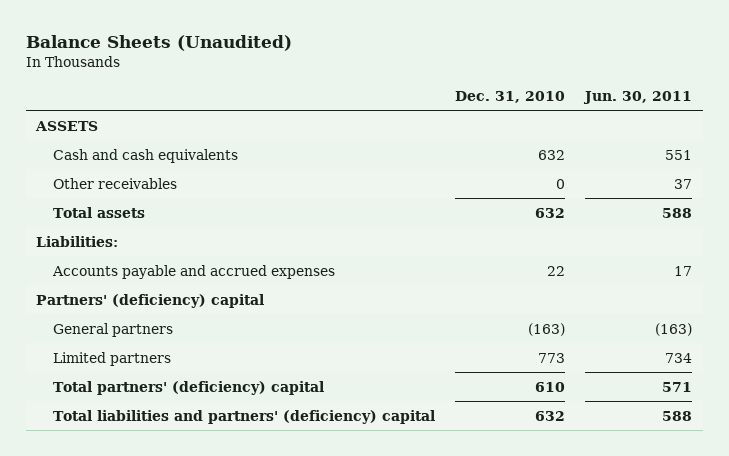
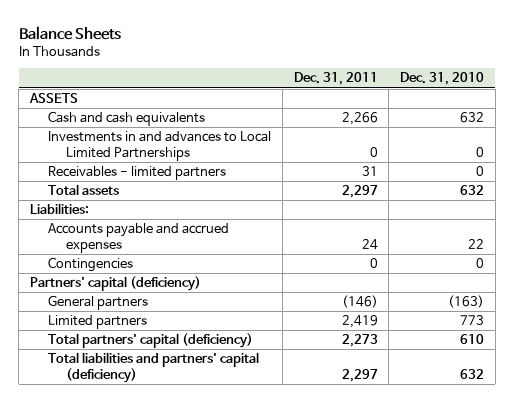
- Balance Sheets (Unaudited)
+ Balance Sheets
- | Dec. 31, 2010 | Jun. 30, 2011
+ | Dec. 31, 2011 | Dec. 31, 2010
- Other receivables | 0 | 37
+ Investments in and advances to Local Limited Partnerships | 0 | 0
+ Receivables - limited partners | 31 | 0
- Partners' (deficiency) capital
+ Contingencies | 0 | 0
+ Partners' capital (deficiency)
- Total partners' (deficiency) capital | 610 | 571
- Total liabilities and partners' (deficiency) capital | 632 | 588
+ Total partners' capital (deficiency) | 2,273 | 610
+ Total liabilities and partners' capital (deficiency) | 2,297 | 632

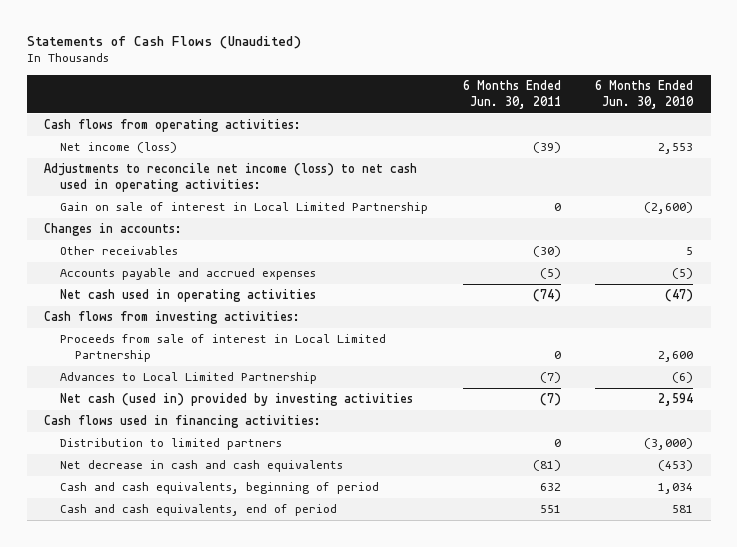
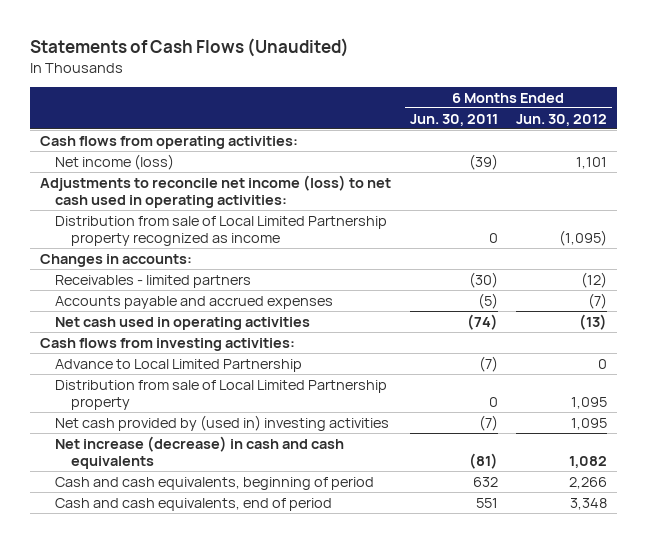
- | 6 Months Ended Jun. 30, 2011 | 6 Months Ended Jun. 30, 2010
+ | 6 Months Ended Jun. 30, 2011 | 6 Months Ended Jun. 30, 2012
- Gain on sale of interest in Local Limited Partnership | 0 | (2,600)
+ Distribution from sale of Local Limited Partnership property recognized as income | 0 | (1,095)
- Other receivables | (30) | 5
+ Receivables - limited partners | (30) | (12)
- Proceeds from sale of interest in Local Limited Partnership | 0 | 2,600
- Advances to Local Limited Partnership | (7) | (6)
- Net cash (used in) provided by investing activities | (7) | 2,594
- Cash flows used in financing activities:
- Distribution to limited partners | 0 | (3,000)
- Net decrease in cash and cash equivalents | (81) | (453)
+ Advance to Local Limited Partnership | (7) | 0
+ Distribution from sale of Local Limited Partnership property | 0 | 1,095
+ Net cash provided by (used in) investing activities | (7) | 1,095
+ Net increase (decrease) in cash and cash equivalents | (81) | 1,082

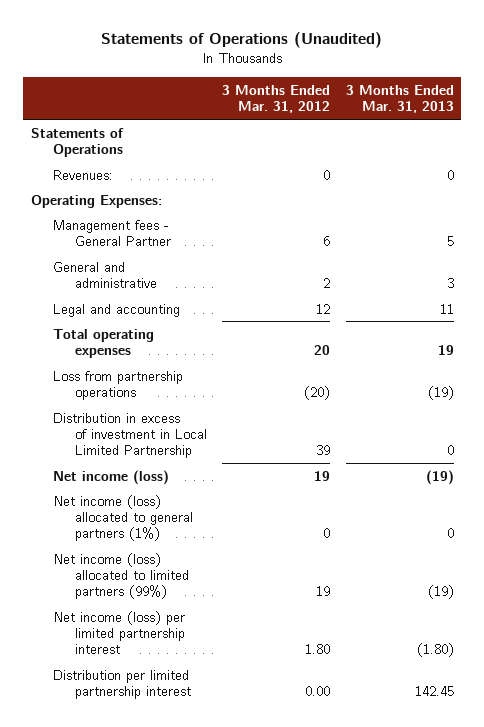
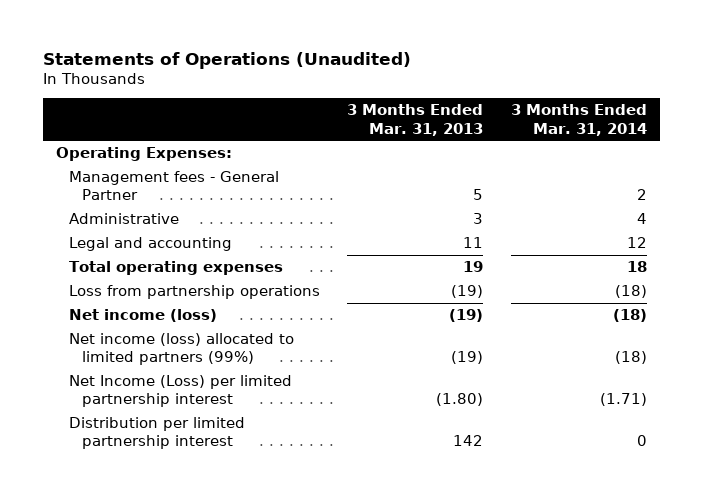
- | 3 Months Ended Mar. 31, 2012 | 3 Months Ended Mar. 31, 2013
+ | 3 Months Ended Mar. 31, 2013 | 3 Months Ended Mar. 31, 2014
- Statements of Operations
- Revenues: | 0 | 0
- General and administrative | 2 | 3
+ Administrative | 3 | 4
- Distribution in excess of investment in Local Limited Partnership | 39 | 0
- Net income (loss) allocated to general partners (1%) | 0 | 0
- Net income (loss) per limited partnership interest | 1.80 | (1.80)
- Distribution per limited partnership interest | 0.00 | 142.45
+ Net Income (Loss) per limited partnership interest | (1.80) | (1.71)
+ Distribution per limited partnership interest | 142 | 0

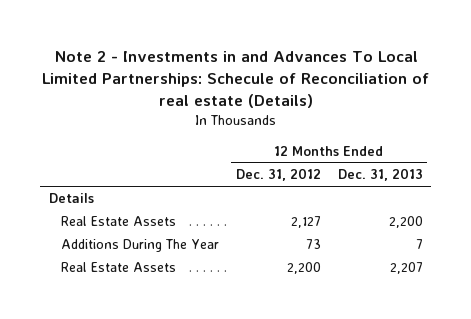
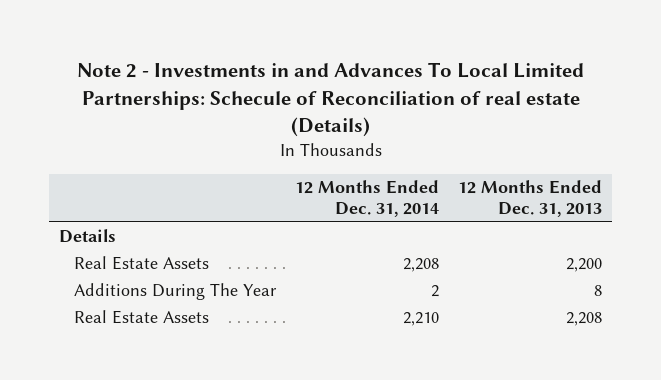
- | 12 Months Ended Dec. 31, 2012 | 12 Months Ended Dec. 31, 2013
+ | 12 Months Ended Dec. 31, 2014 | 12 Months Ended Dec. 31, 2013
- Additions During The Year | 73 | 7
- Real Estate Assets | 2,200 | 2,207
+ Additions During The Year | 2 | 8
+ Real Estate Assets | 2,210 | 2,208

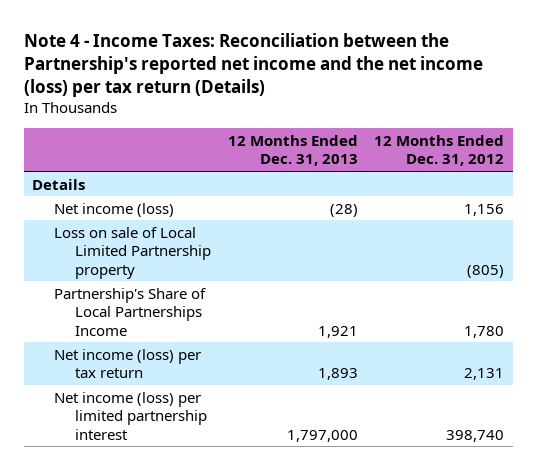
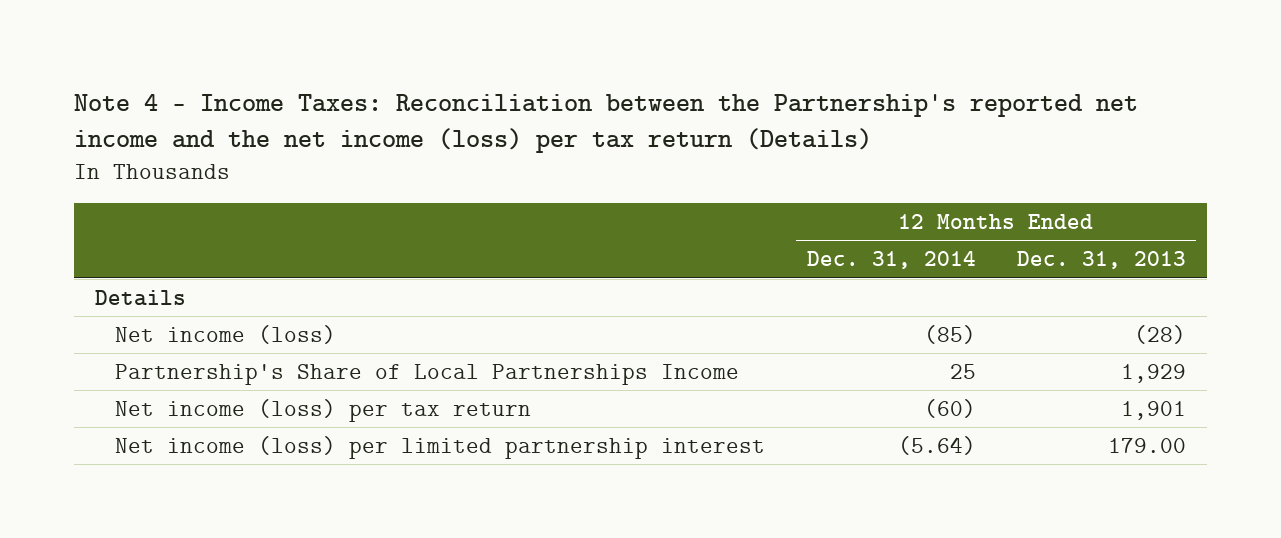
- | 12 Months Ended Dec. 31, 2013 | 12 Months Ended Dec. 31, 2012
+ | 12 Months Ended Dec. 31, 2014 | 12 Months Ended Dec. 31, 2013
- Loss on sale of Local Limited Partnership property | | (805)
- Partnership's Share of Local Partnerships Income | 1,921 | 1,780
- Net income (loss) per tax return | 1,893 | 2,131
- Net income (loss) per limited partnership interest | 1,797,000 | 398,740
+ Partnership's Share of Local Partnerships Income | 25 | 1,929
+ Net income (loss) per tax return | (60) | 1,901
+ Net income (loss) per limited partnership interest | (5.64) | 179.00

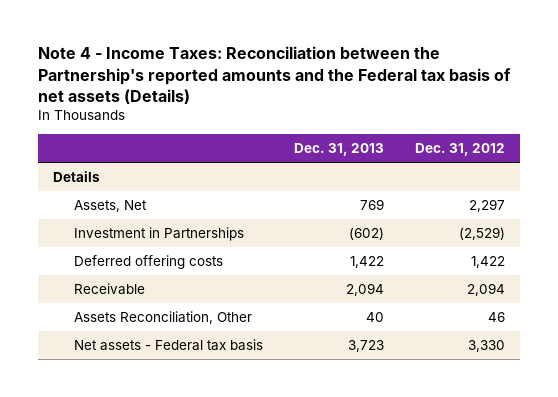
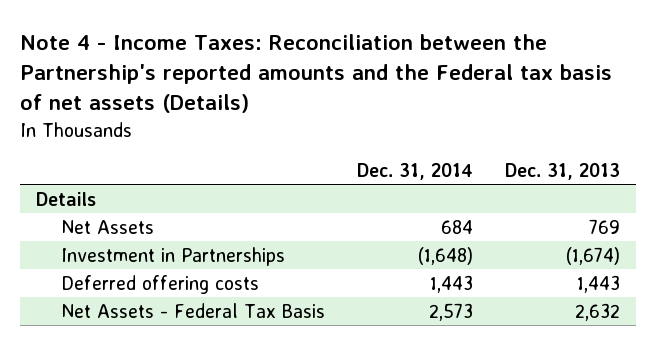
- | Dec. 31, 2013 | Dec. 31, 2012
+ | Dec. 31, 2014 | Dec. 31, 2013
- Assets, Net | 769 | 2,297
- Investment in Partnerships | (602) | (2,529)
- Deferred offering costs | 1,422 | 1,422
- Receivable | 2,094 | 2,094
- Assets Reconciliation, Other | 40 | 46
- Net assets - Federal tax basis | 3,723 | 3,330
+ Net Assets | 684 | 769
+ Investment in Partnerships | (1,648) | (1,674)
+ Deferred offering costs | 1,443 | 1,443
+ Net Assets - Federal Tax Basis | 2,573 | 2,632

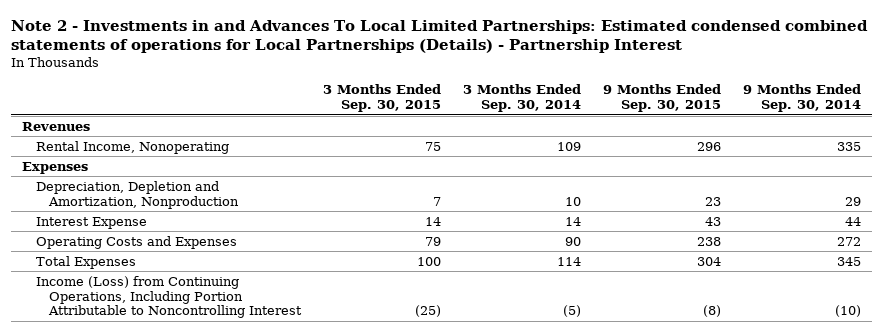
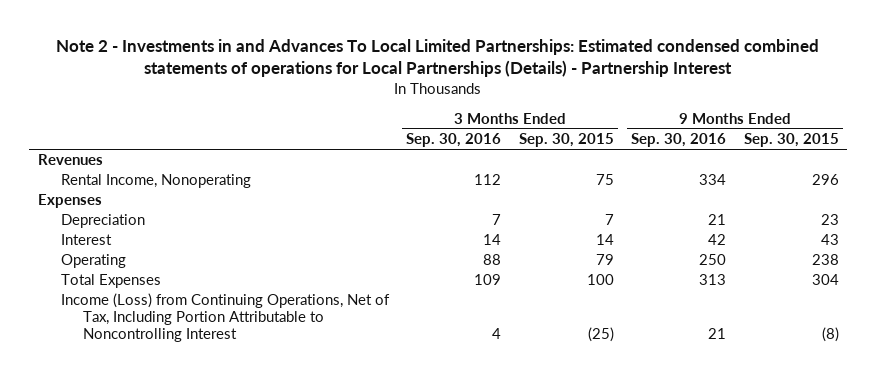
- | 3 Months Ended Sep. 30, 2015 | 3 Months Ended Sep. 30, 2014 | 9 Months Ended Sep. 30, 2015 | 9 Months Ended Sep. 30, 2014
+ | 3 Months Ended Sep. 30, 2016 | 3 Months Ended Sep. 30, 2015 | 9 Months Ended Sep. 30, 2016 | 9 Months Ended Sep. 30, 2015
- Depreciation, Depletion and Amortization, Nonproduction | 7 | 10 | 23 | 29
- Interest Expense | 14 | 14 | 43 | 44
- Operating Costs and Expenses | 79 | 90 | 238 | 272
+ Depreciation | 7 | 7 | 21 | 23
+ Interest | 14 | 14 | 42 | 43
+ Operating | 88 | 79 | 250 | 238
- Income (Loss) from Continuing Operations, Including Portion Attributable to Noncontrolling Interest | (25) | (5) | (8) | (10)
+ Income (Loss) from Continuing Operations, Net of Tax, Including Portion Attributable to Noncontrolling Interest | 4 | (25) | 21 | (8)

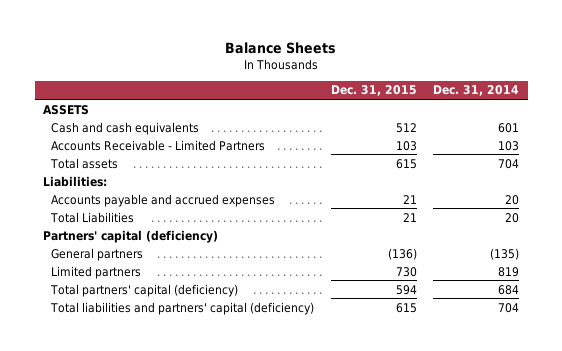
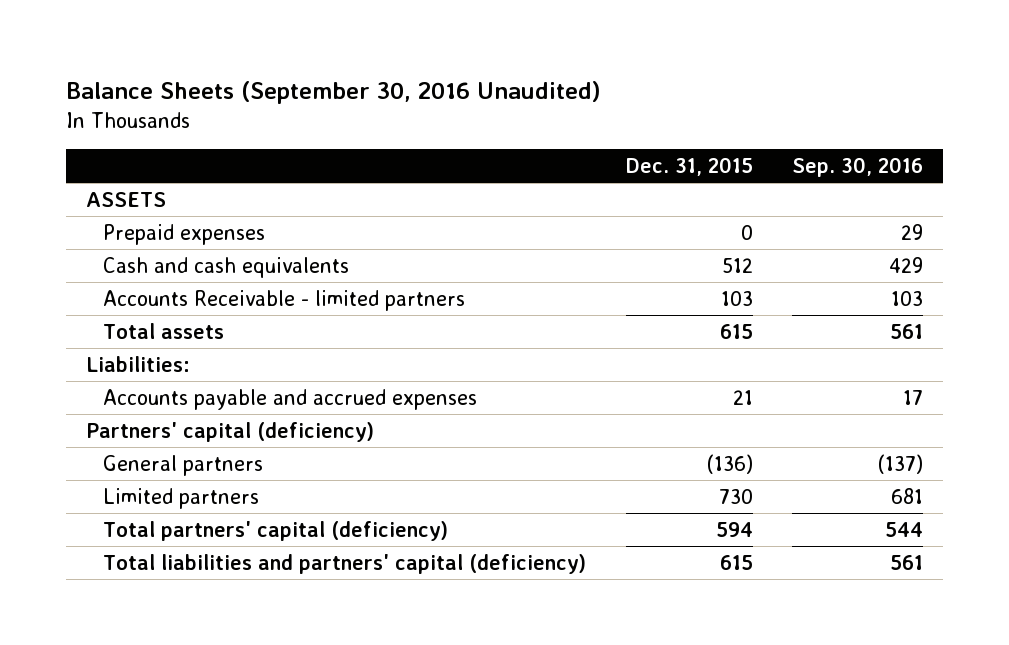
- Balance Sheets
+ Balance Sheets (September 30, 2016 Unaudited)
- | Dec. 31, 2015 | Dec. 31, 2014
+ | Dec. 31, 2015 | Sep. 30, 2016
+ Prepaid expenses | 0 | 29
- Accounts Receivable - Limited Partners | 103 | 103
+ Accounts Receivable - limited partners | 103 | 103
- Total Liabilities | 21 | 20

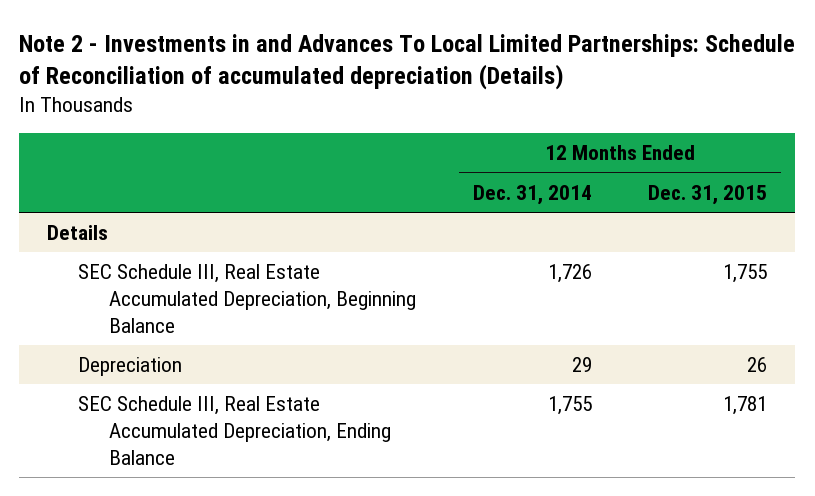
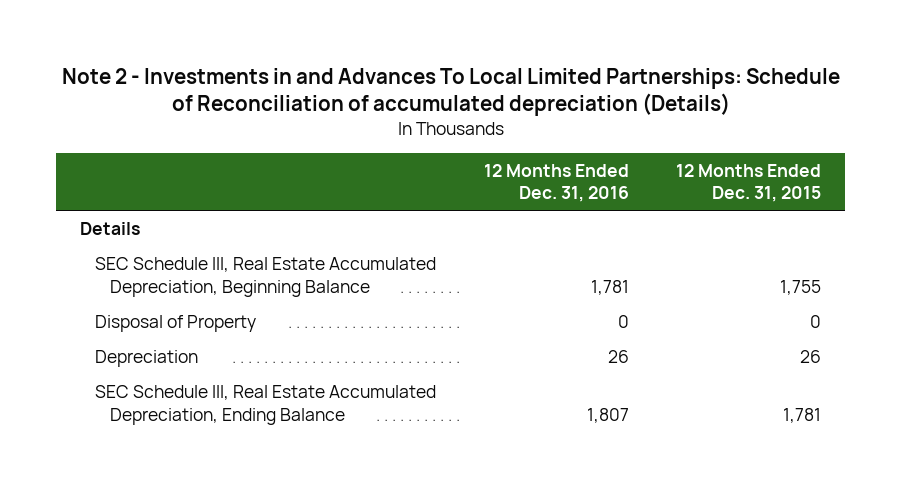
- | 12 Months Ended Dec. 31, 2014 | 12 Months Ended Dec. 31, 2015
+ | 12 Months Ended Dec. 31, 2016 | 12 Months Ended Dec. 31, 2015
+ Disposal of Property | 0 | 0

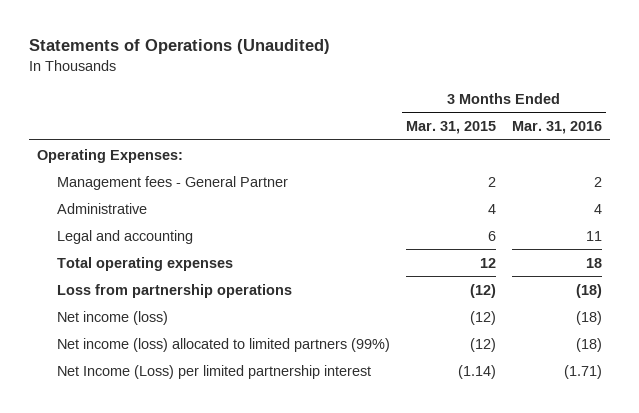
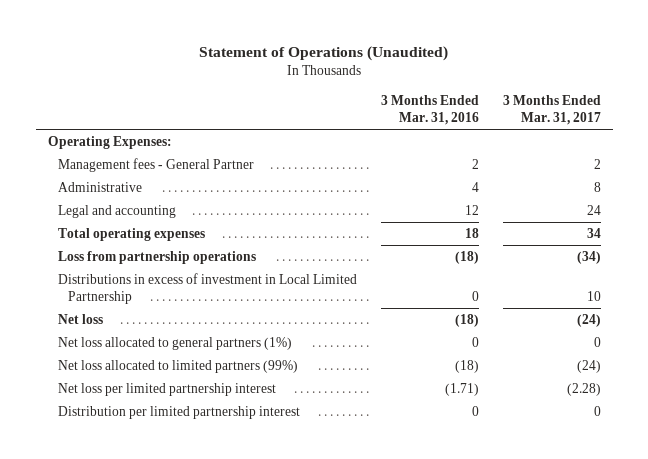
- Statements of Operations (Unaudited)
+ Statement of Operations (Unaudited)
- | 3 Months Ended Mar. 31, 2015 | 3 Months Ended Mar. 31, 2016
+ | 3 Months Ended Mar. 31, 2016 | 3 Months Ended Mar. 31, 2017
- Legal and accounting | 6 | 11
+ Legal and accounting | 12 | 24
- Net income (loss) | (12) | (18)
- Net income (loss) allocated to limited partners (99%) | (12) | (18)
- Net Income (Loss) per limited partnership interest | (1.14) | (1.71)
+ Distributions in excess of investment in Local Limited Partnership | 0 | 10
+ Net loss | (18) | (24)
+ Net loss allocated to general partners (1%) | 0 | 0
+ Net loss allocated to limited partners (99%) | (18) | (24)
+ Net loss per limited partnership interest | (1.71) | (2.28)
+ Distribution per limited partnership interest | 0 | 0

